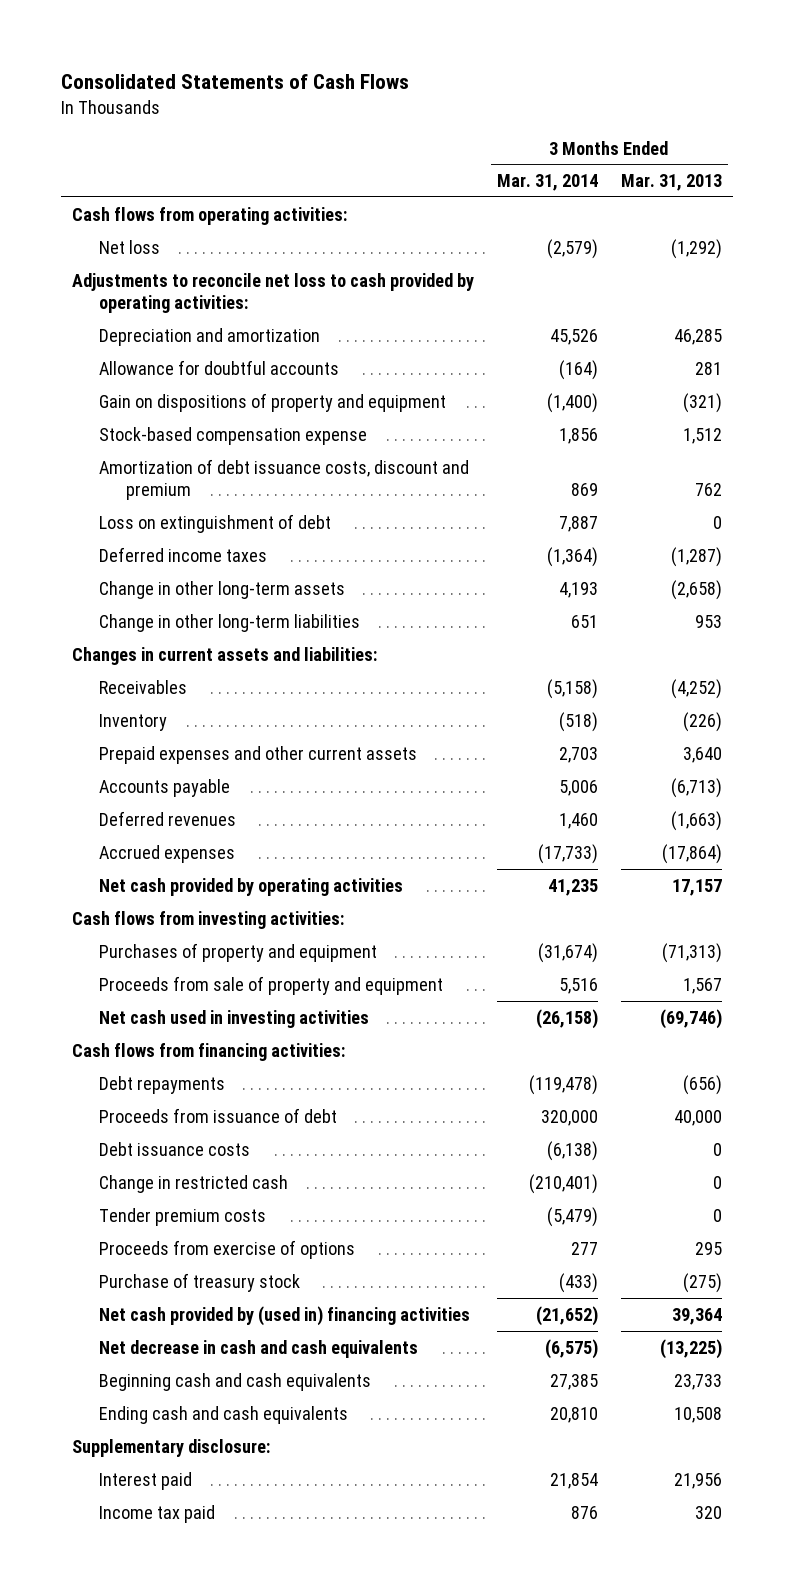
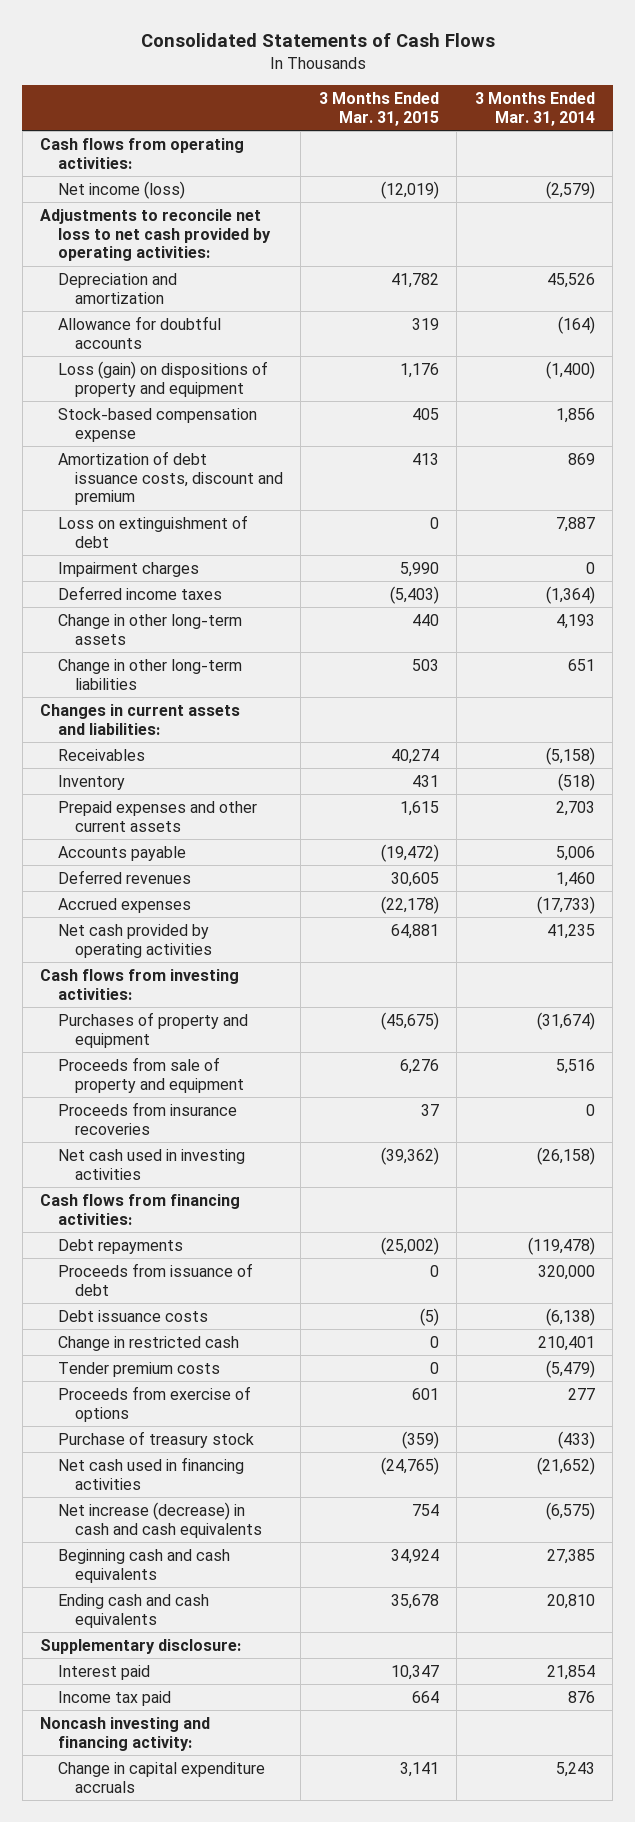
- | 3 Months Ended Mar. 31, 2014 | 3 Months Ended Mar. 31, 2013
+ | 3 Months Ended Mar. 31, 2015 | 3 Months Ended Mar. 31, 2014
- Net loss | (2,579) | (1,292)
- Adjustments to reconcile net loss to cash provided by operating activities:
+ Net income (loss) | (12,019) | (2,579)
+ Adjustments to reconcile net loss to net cash provided by operating activities:
- Gain on dispositions of property and equipment | (1,400) | (321)
+ Loss (gain) on dispositions of property and equipment | 1,176 | (1,400)
+ Impairment charges | 5,990 | 0
+ Proceeds from insurance recoveries | 37 | 0
- Change in restricted cash | (210,401) | 0
+ Change in restricted cash | 0 | 210,401
- Net cash provided by (used in) financing activities | (21,652) | 39,364
- Net decrease in cash and cash equivalents | (6,575) | (13,225)
+ Net cash used in financing activities | (24,765) | (21,652)
+ Net increase (decrease) in cash and cash equivalents | 754 | (6,575)
+ Noncash investing and financing activity:
+ Change in capital expenditure accruals | 3,141 | 5,243

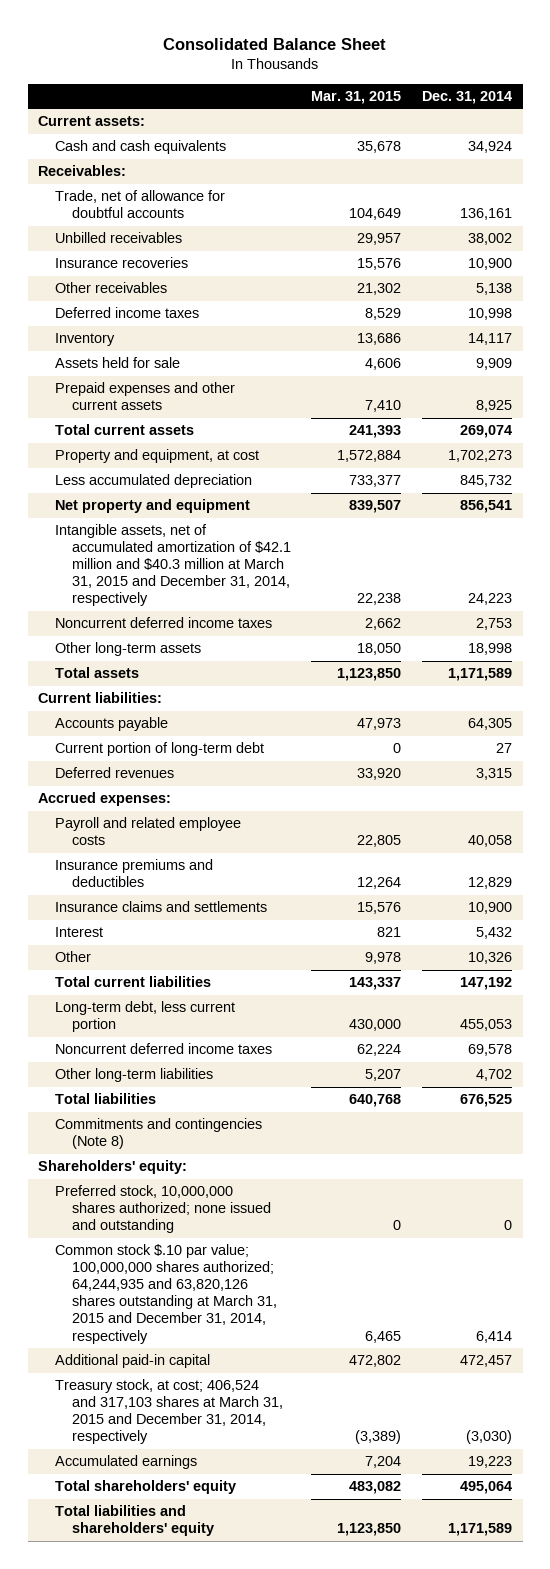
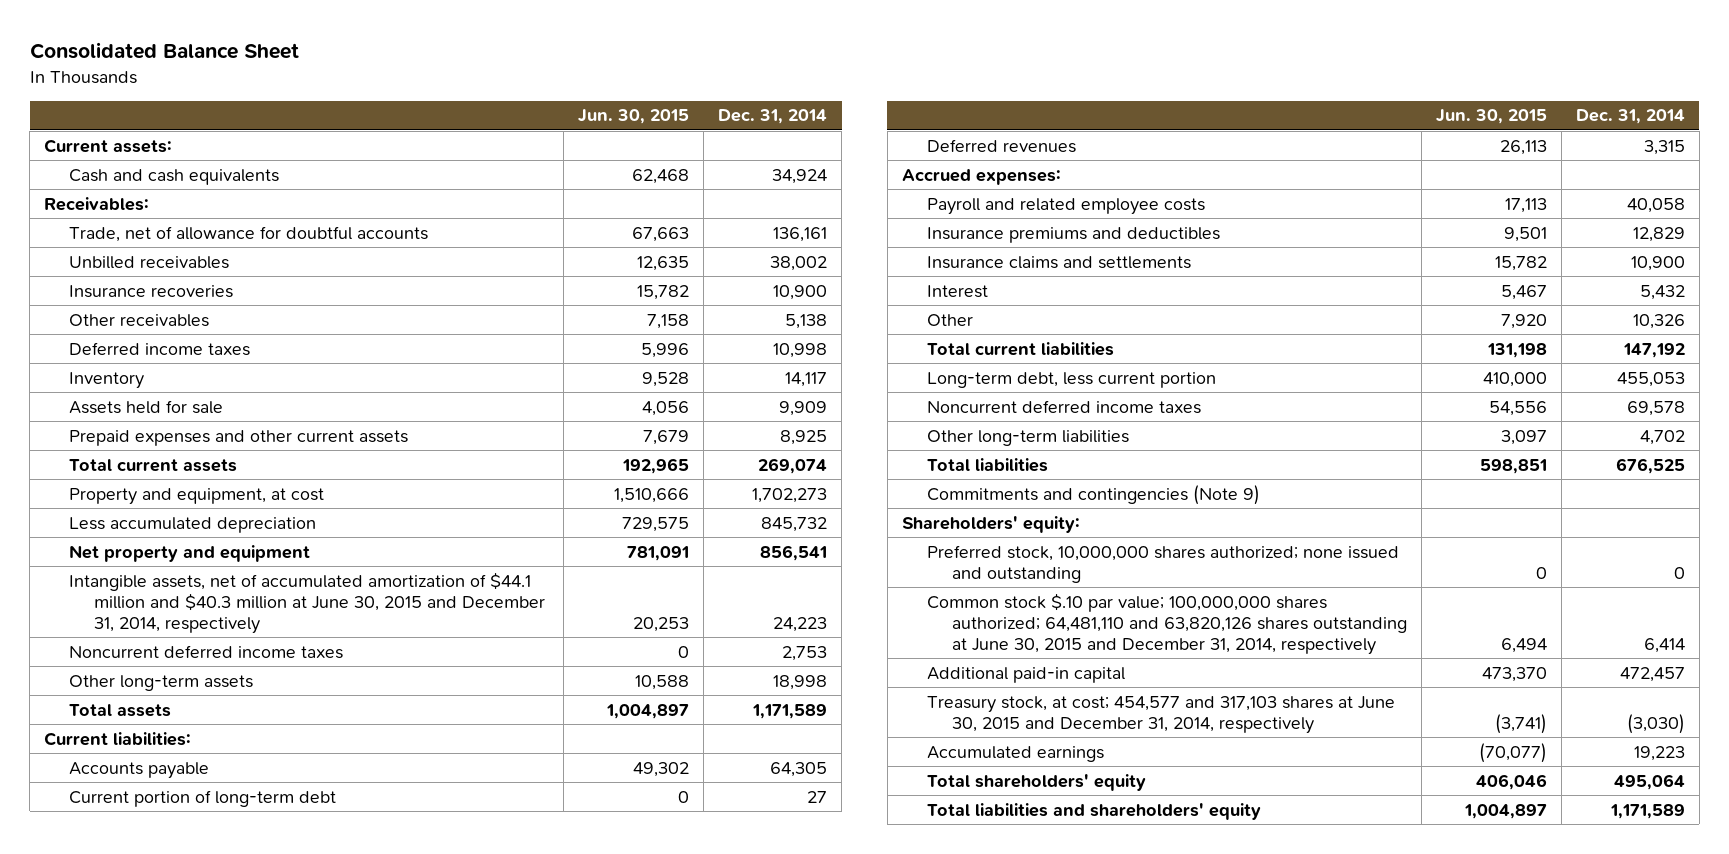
- | Mar. 31, 2015 | Dec. 31, 2014
+ | Jun. 30, 2015 | Dec. 31, 2014
- Intangible assets, net of accumulated amortization of $42.1 million and $40.3 million at March 31, 2015 and December 31, 2014, respectively | 22,238 | 24,223
+ Intangible assets, net of accumulated amortization of $44.1 million and $40.3 million at June 30, 2015 and December 31, 2014, respectively | 20,253 | 24,223
- Commitments and contingencies (Note 8)
+ Commitments and contingencies (Note 9)
- Common stock $.10 par value; 100,000,000 shares authorized; 64,244,935 and 63,820,126 shares outstanding at March 31, 2015 and December 31, 2014, respectively | 6,465 | 6,414
+ Common stock $.10 par value; 100,000,000 shares authorized; 64,481,110 and 63,820,126 shares outstanding at June 30, 2015 and December 31, 2014, respectively | 6,494 | 6,414
- Treasury stock, at cost; 406,524 and 317,103 shares at March 31, 2015 and December 31, 2014, respectively | (3,389) | (3,030)
+ Treasury stock, at cost; 454,577 and 317,103 shares at June 30, 2015 and December 31, 2014, respectively | (3,741) | (3,030)

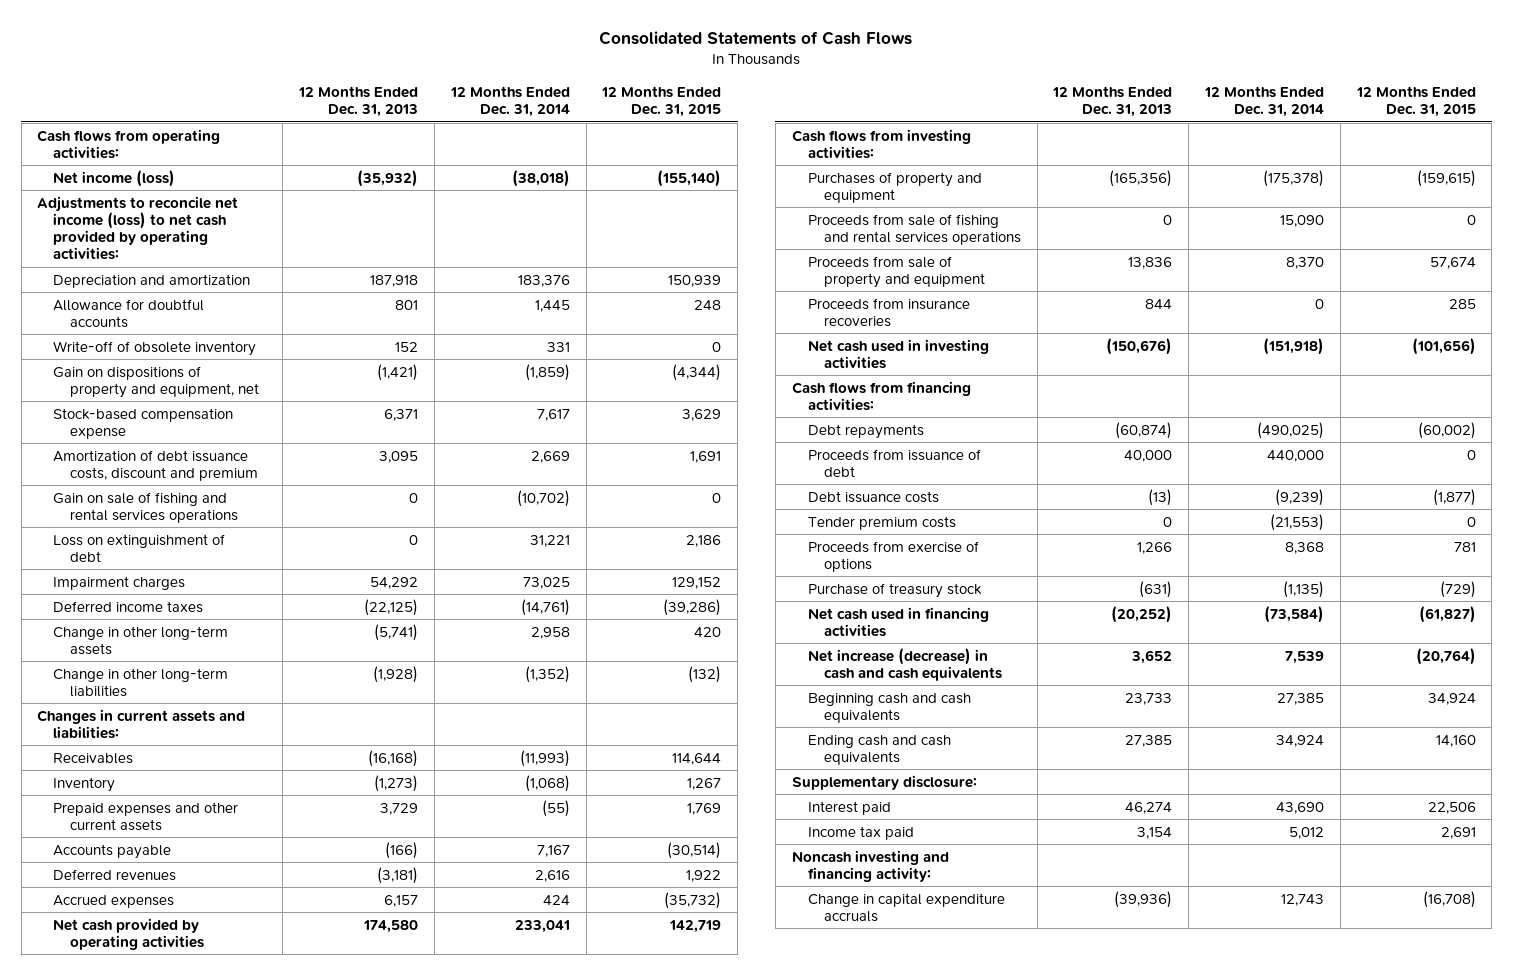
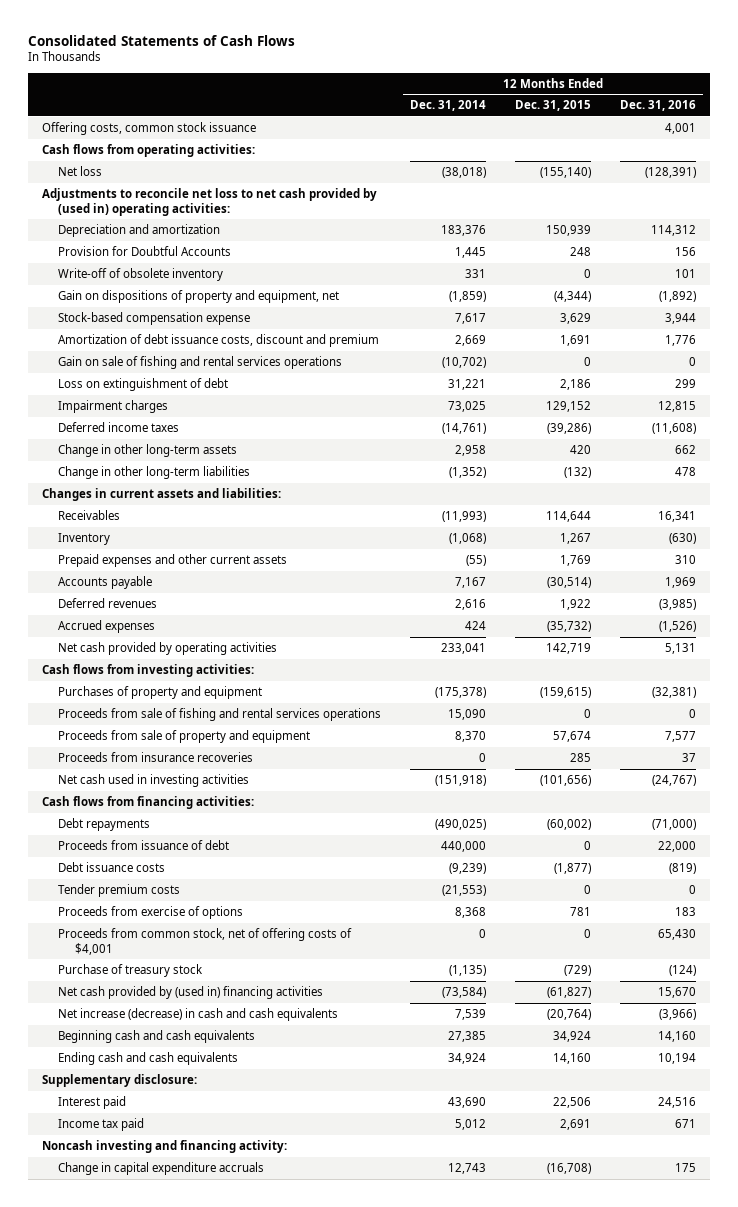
- | 12 Months Ended Dec. 31, 2013 | 12 Months Ended Dec. 31, 2014 | 12 Months Ended Dec. 31, 2015
+ | 12 Months Ended Dec. 31, 2014 | 12 Months Ended Dec. 31, 2015 | 12 Months Ended Dec. 31, 2016
+ Offering costs, common stock issuance | | | 4,001
- Net income (loss) | (35,932) | (38,018) | (155,140)
- Adjustments to reconcile net income (loss) to net cash provided by operating activities:
+ Net loss | (38,018) | (155,140) | (128,391)
+ Adjustments to reconcile net loss to net cash provided by (used in) operating activities:
- Allowance for doubtful accounts | 801 | 1,445 | 248
+ Provision for Doubtful Accounts | 1,445 | 248 | 156
+ Proceeds from common stock, net of offering costs of $4,001 | 0 | 0 | 65,430
- Net cash used in financing activities | (20,252) | (73,584) | (61,827)
+ Net cash provided by (used in) financing activities | (73,584) | (61,827) | 15,670

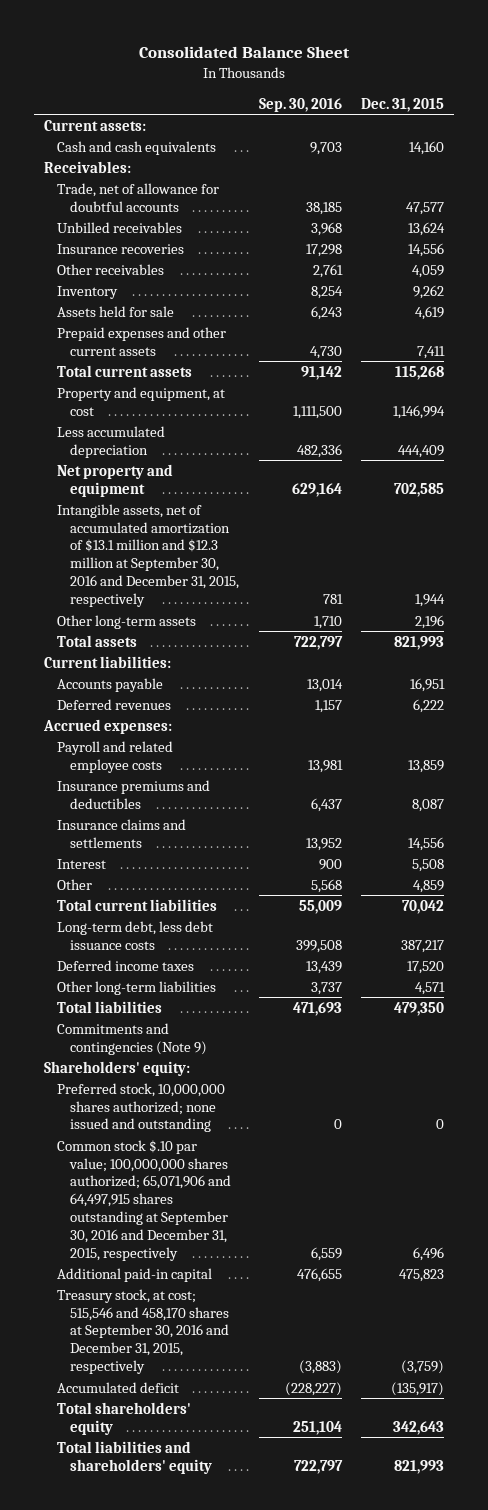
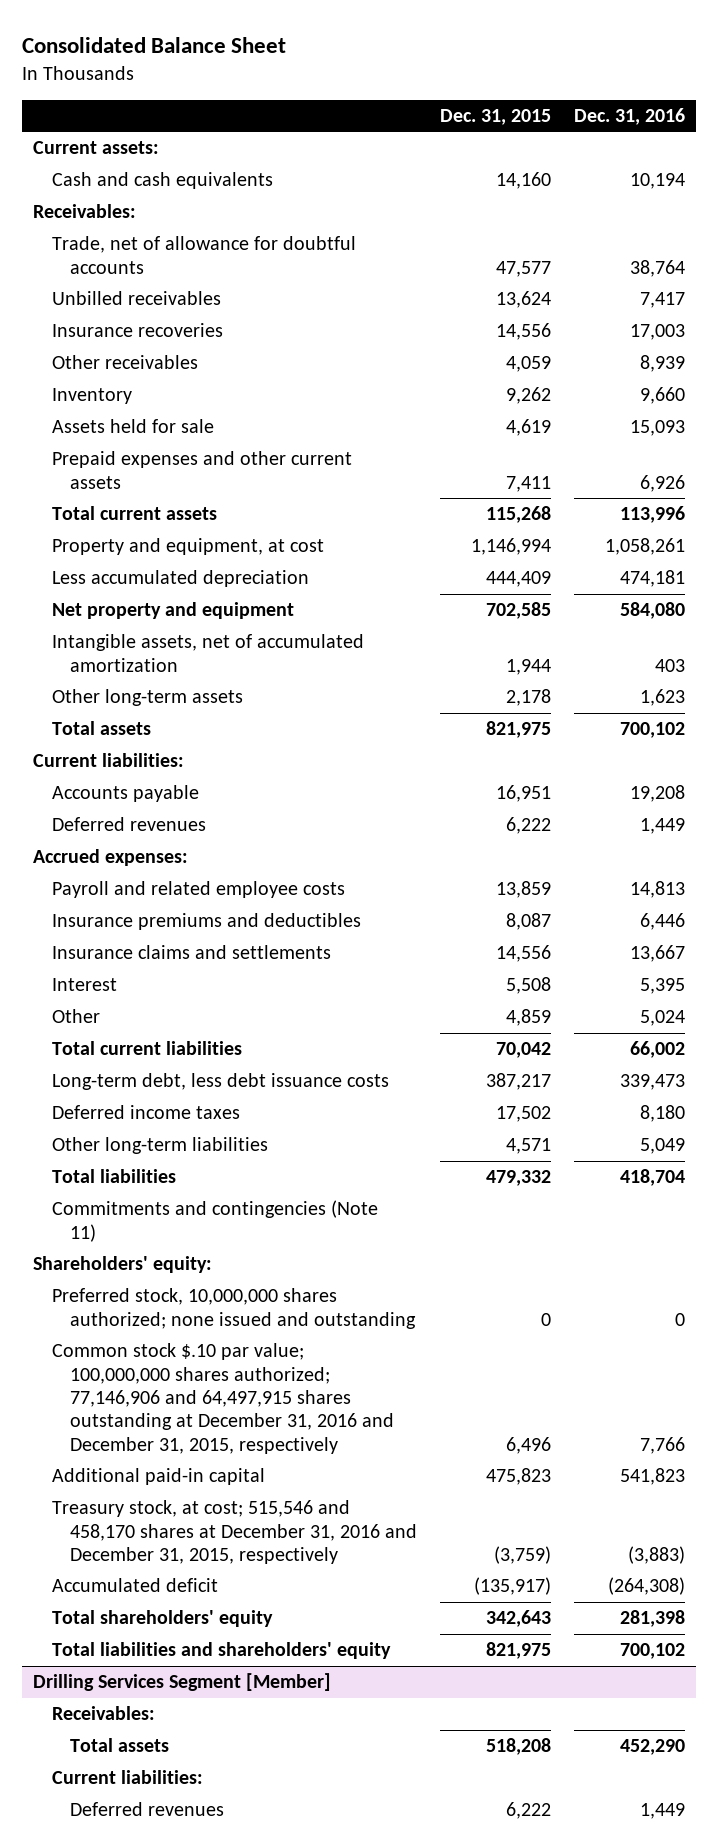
- | Sep. 30, 2016 | Dec. 31, 2015
+ | Dec. 31, 2015 | Dec. 31, 2016
- Intangible assets, net of accumulated amortization of $13.1 million and $12.3 million at September 30, 2016 and December 31, 2015, respectively | 781 | 1,944
- Other long-term assets | 1,710 | 2,196
- Total assets | 722,797 | 821,993
+ Intangible assets, net of accumulated amortization | 1,944 | 403
+ Other long-term assets | 2,178 | 1,623
+ Total assets | 821,975 | 700,102
- Deferred income taxes | 13,439 | 17,520
+ Deferred income taxes | 17,502 | 8,180
- Total liabilities | 471,693 | 479,350
- Commitments and contingencies (Note 9)
+ Total liabilities | 479,332 | 418,704
+ Commitments and contingencies (Note 11)
- Common stock $.10 par value; 100,000,000 shares authorized; 65,071,906 and 64,497,915 shares outstanding at September 30, 2016 and December 31, 2015, respectively | 6,559 | 6,496
+ Common stock $.10 par value; 100,000,000 shares authorized; 77,146,906 and 64,497,915 shares outstanding at December 31, 2016 and December 31, 2015, respectively | 6,496 | 7,766
- Treasury stock, at cost; 515,546 and 458,170 shares at September 30, 2016 and December 31, 2015, respectively | (3,883) | (3,759)
+ Treasury stock, at cost; 515,546 and 458,170 shares at December 31, 2016 and December 31, 2015, respectively | (3,759) | (3,883)
- Total liabilities and shareholders' equity | 722,797 | 821,993
+ Total liabilities and shareholders' equity | 821,975 | 700,102
+ Drilling Services Segment [Member]
+ Receivables:
+ Total assets | 518,208 | 452,290
+ Current liabilities:
+ Deferred revenues | 6,222 | 1,449

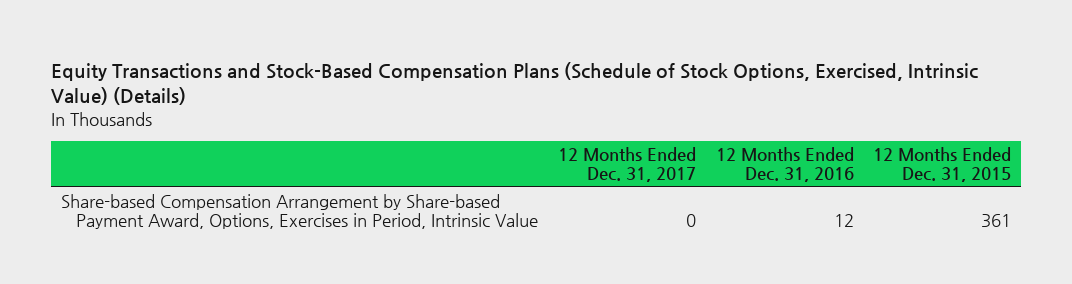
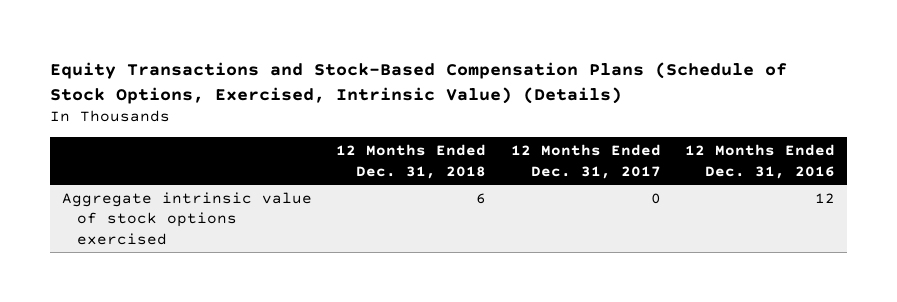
- | 12 Months Ended Dec. 31, 2017 | 12 Months Ended Dec. 31, 2016 | 12 Months Ended Dec. 31, 2015
+ | 12 Months Ended Dec. 31, 2018 | 12 Months Ended Dec. 31, 2017 | 12 Months Ended Dec. 31, 2016
- Share-based Compensation Arrangement by Share-based Payment Award, Options, Exercises in Period, Intrinsic Value | 0 | 12 | 361
+ Aggregate intrinsic value of stock options exercised | 6 | 0 | 12

